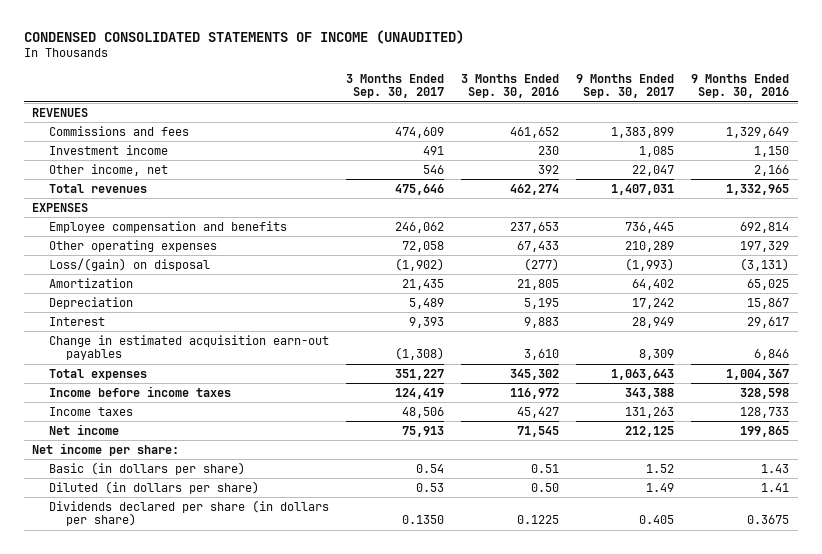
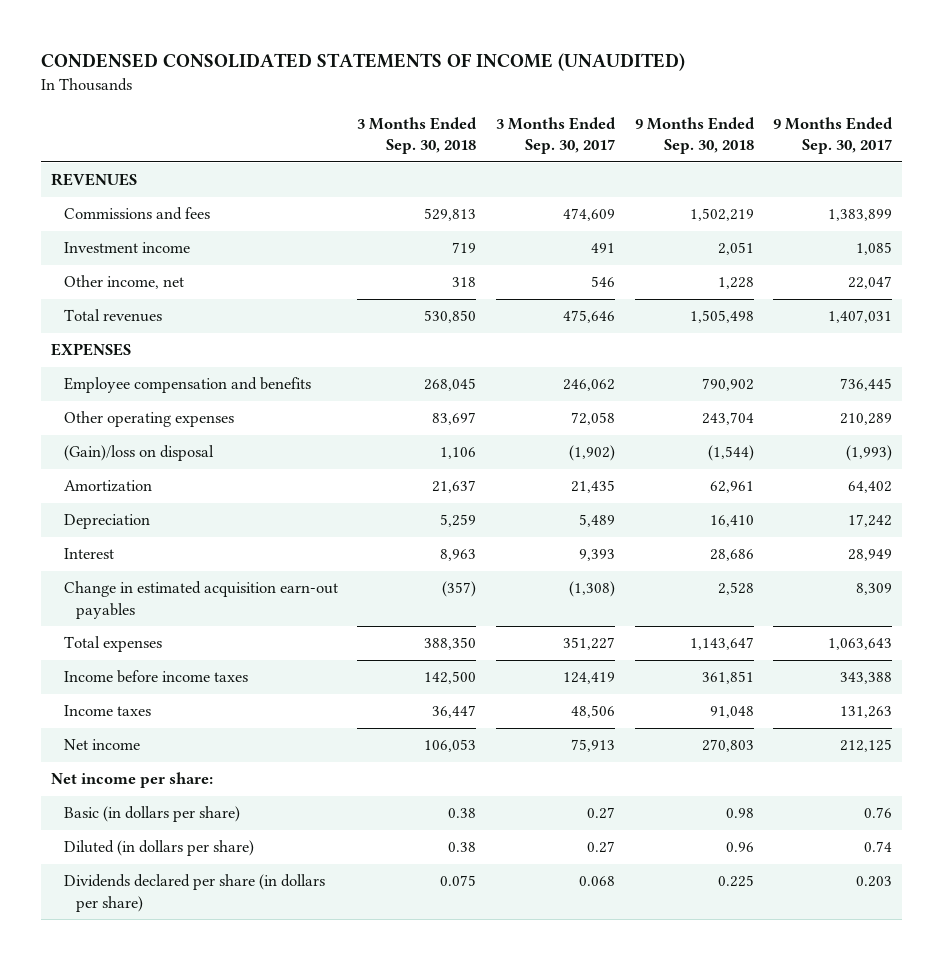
- | 3 Months Ended Sep. 30, 2017 | 3 Months Ended Sep. 30, 2016 | 9 Months Ended Sep. 30, 2017 | 9 Months Ended Sep. 30, 2016
+ | 3 Months Ended Sep. 30, 2018 | 3 Months Ended Sep. 30, 2017 | 9 Months Ended Sep. 30, 2018 | 9 Months Ended Sep. 30, 2017
- Loss/(gain) on disposal | (1,902) | (277) | (1,993) | (3,131)
+ (Gain)/loss on disposal | 1,106 | (1,902) | (1,544) | (1,993)
- Basic (in dollars per share) | 0.54 | 0.51 | 1.52 | 1.43
- Diluted (in dollars per share) | 0.53 | 0.50 | 1.49 | 1.41
- Dividends declared per share (in dollars per share) | 0.1350 | 0.1225 | 0.405 | 0.3675
+ Basic (in dollars per share) | 0.38 | 0.27 | 0.98 | 0.76
+ Diluted (in dollars per share) | 0.38 | 0.27 | 0.96 | 0.74
+ Dividends declared per share (in dollars per share) | 0.075 | 0.068 | 0.225 | 0.203

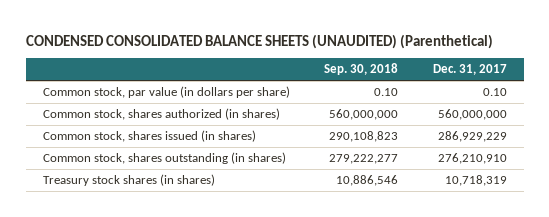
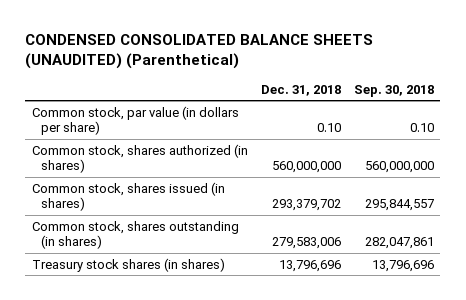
- | Sep. 30, 2018 | Dec. 31, 2017
+ | Dec. 31, 2018 | Sep. 30, 2018
- Common stock, shares issued (in shares) | 290,108,823 | 286,929,229
- Common stock, shares outstanding (in shares) | 279,222,277 | 276,210,910
- Treasury stock shares (in shares) | 10,886,546 | 10,718,319
+ Common stock, shares issued (in shares) | 293,379,702 | 295,844,557
+ Common stock, shares outstanding (in shares) | 279,583,006 | 282,047,861
+ Treasury stock shares (in shares) | 13,796,696 | 13,796,696

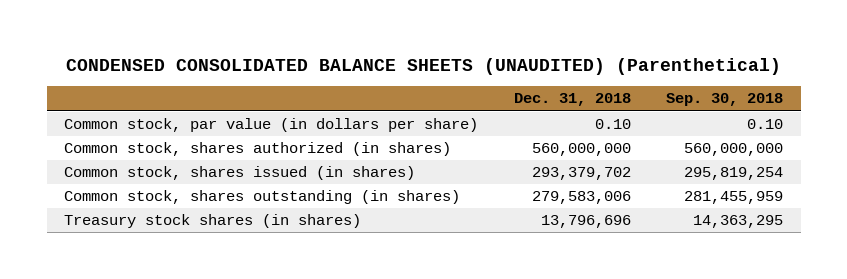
- Common stock, shares issued (in shares) | 293,379,702 | 295,844,557
- Common stock, shares outstanding (in shares) | 279,583,006 | 282,047,861
- Treasury stock shares (in shares) | 13,796,696 | 13,796,696
+ Common stock, shares issued (in shares) | 293,379,702 | 295,819,254
+ Common stock, shares outstanding (in shares) | 279,583,006 | 281,455,959
+ Treasury stock shares (in shares) | 13,796,696 | 14,363,295

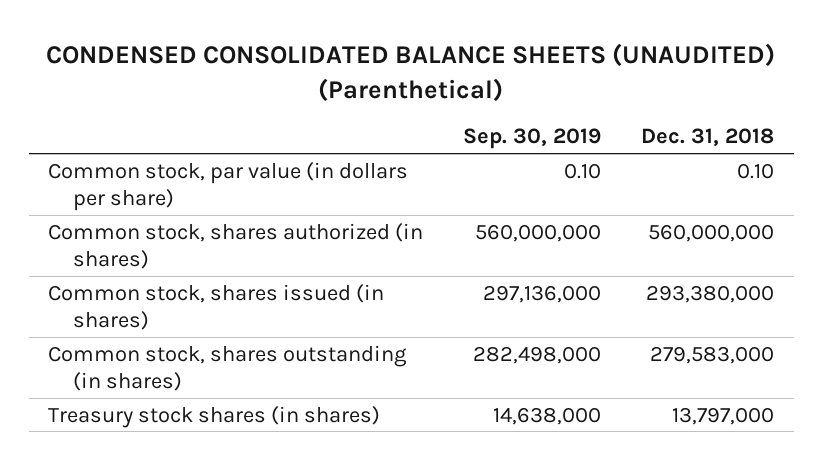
- | Dec. 31, 2018 | Sep. 30, 2018
+ | Sep. 30, 2019 | Dec. 31, 2018
- Common stock, shares issued (in shares) | 293,379,702 | 295,819,254
- Common stock, shares outstanding (in shares) | 279,583,006 | 281,455,959
- Treasury stock shares (in shares) | 13,796,696 | 14,363,295
+ Common stock, shares issued (in shares) | 297,136,000 | 293,380,000
+ Common stock, shares outstanding (in shares) | 282,498,000 | 279,583,000
+ Treasury stock shares (in shares) | 14,638,000 | 13,797,000

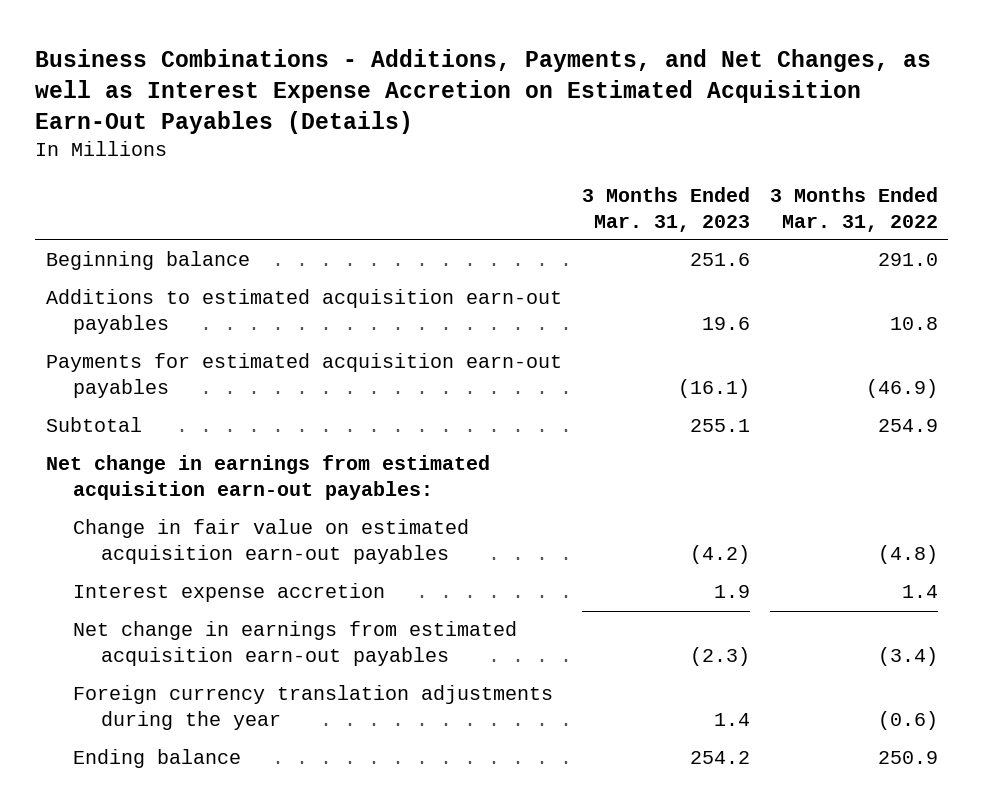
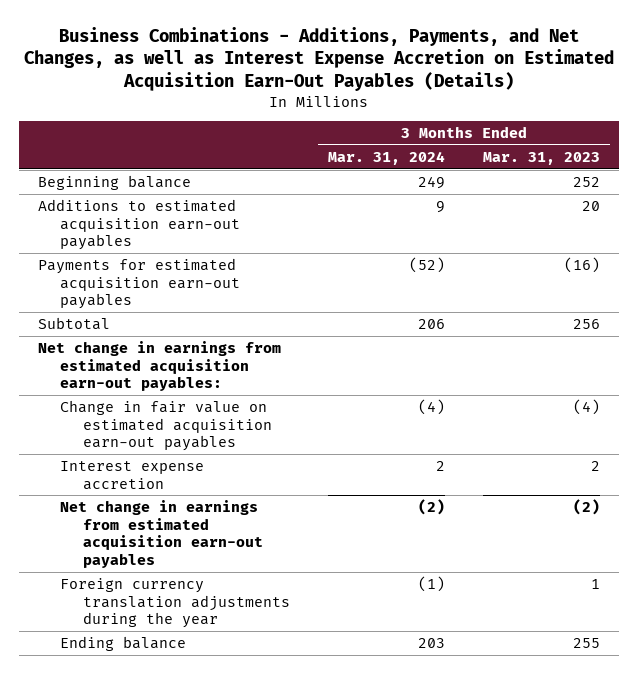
- | 3 Months Ended Mar. 31, 2023 | 3 Months Ended Mar. 31, 2022
+ | 3 Months Ended Mar. 31, 2024 | 3 Months Ended Mar. 31, 2023
- Beginning balance | 251.6 | 291.0
- Additions to estimated acquisition earn-out payables | 19.6 | 10.8
- Payments for estimated acquisition earn-out payables | (16.1) | (46.9)
- Subtotal | 255.1 | 254.9
+ Beginning balance | 249 | 252
+ Additions to estimated acquisition earn-out payables | 9 | 20
+ Payments for estimated acquisition earn-out payables | (52) | (16)
+ Subtotal | 206 | 256
- Change in fair value on estimated acquisition earn-out payables | (4.2) | (4.8)
- Interest expense accretion | 1.9 | 1.4
- Net change in earnings from estimated acquisition earn-out payables | (2.3) | (3.4)
- Foreign currency translation adjustments during the year | 1.4 | (0.6)
- Ending balance | 254.2 | 250.9
+ Change in fair value on estimated acquisition earn-out payables | (4) | (4)
+ Interest expense accretion | 2 | 2
+ Net change in earnings from estimated acquisition earn-out payables | (2) | (2)
+ Foreign currency translation adjustments during the year | (1) | 1
+ Ending balance | 203 | 255

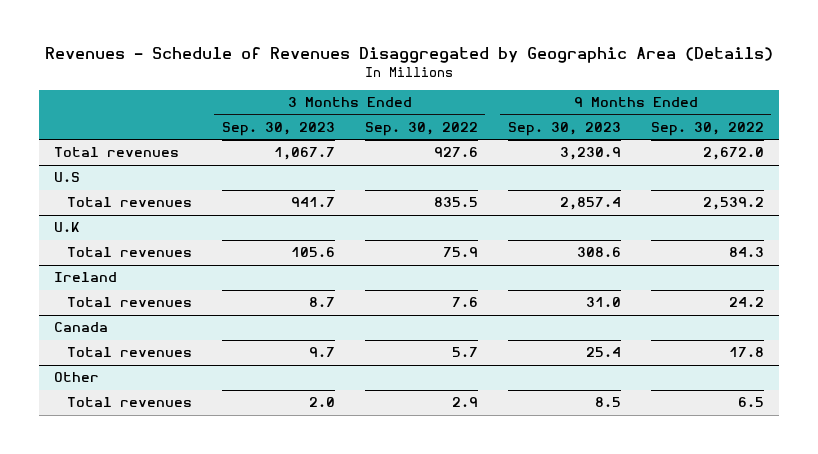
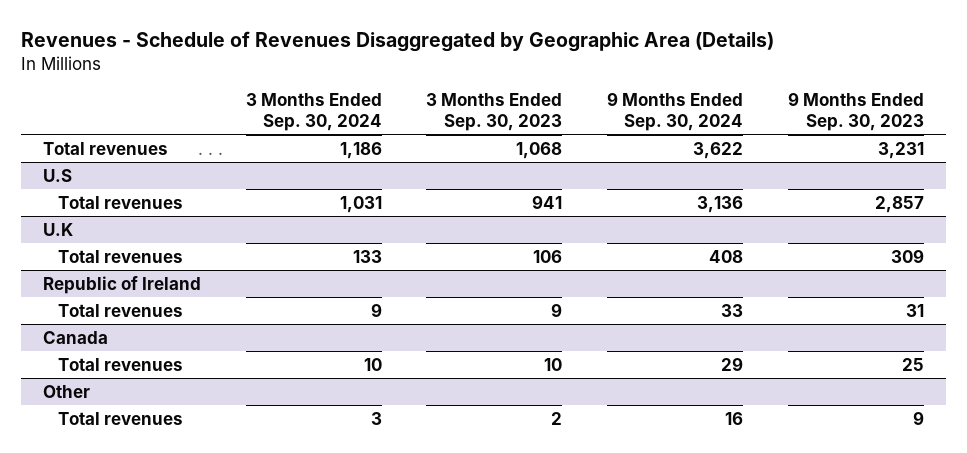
- | 3 Months Ended Sep. 30, 2023 | 3 Months Ended Sep. 30, 2022 | 9 Months Ended Sep. 30, 2023 | 9 Months Ended Sep. 30, 2022
+ | 3 Months Ended Sep. 30, 2024 | 3 Months Ended Sep. 30, 2023 | 9 Months Ended Sep. 30, 2024 | 9 Months Ended Sep. 30, 2023
- Total revenues | 1,067.7 | 927.6 | 3,230.9 | 2,672.0
+ Total revenues | 1,186 | 1,068 | 3,622 | 3,231
@ U.S
- Total revenues | 941.7 | 835.5 | 2,857.4 | 2,539.2
+ Total revenues | 1,031 | 941 | 3,136 | 2,857
@ U.K
- Total revenues | 105.6 | 75.9 | 308.6 | 84.3
- Ireland
- Total revenues | 8.7 | 7.6 | 31.0 | 24.2
@ U.K
+ Total revenues | 133 | 106 | 408 | 309
+ Republic of Ireland
+ Total revenues | 9 | 9 | 33 | 31
@ Canada
- Total revenues | 9.7 | 5.7 | 25.4 | 17.8
+ Total revenues | 10 | 10 | 29 | 25
@ Other
- Total revenues | 2.0 | 2.9 | 8.5 | 6.5
+ Total revenues | 3 | 2 | 16 | 9

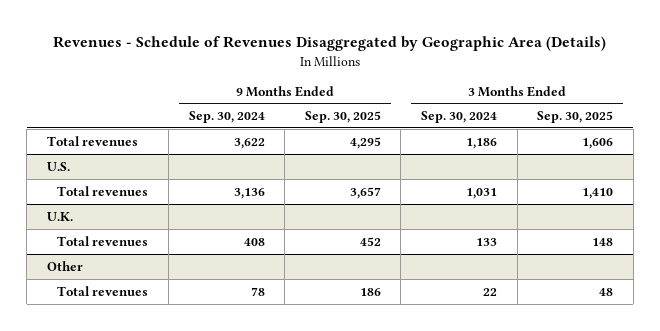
- | 3 Months Ended Sep. 30, 2024 | 3 Months Ended Sep. 30, 2023 | 9 Months Ended Sep. 30, 2024 | 9 Months Ended Sep. 30, 2023
+ | 9 Months Ended Sep. 30, 2024 | 9 Months Ended Sep. 30, 2025 | 3 Months Ended Sep. 30, 2024 | 3 Months Ended Sep. 30, 2025
- U.S
+ U.S.
- U.K
+ U.K.
- Republic of Ireland
- Total revenues | 9 | 9 | 33 | 31
- Canada
- Total revenues | 10 | 10 | 29 | 25
@ Other
- Total revenues | 3 | 2 | 16 | 9
+ Total revenues | 78 | 186 | 22 | 48

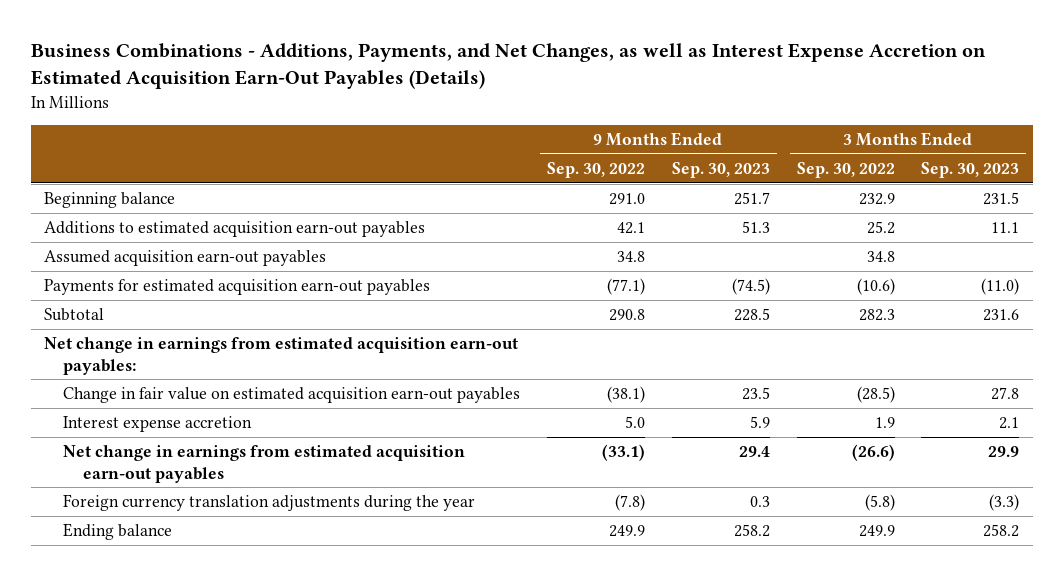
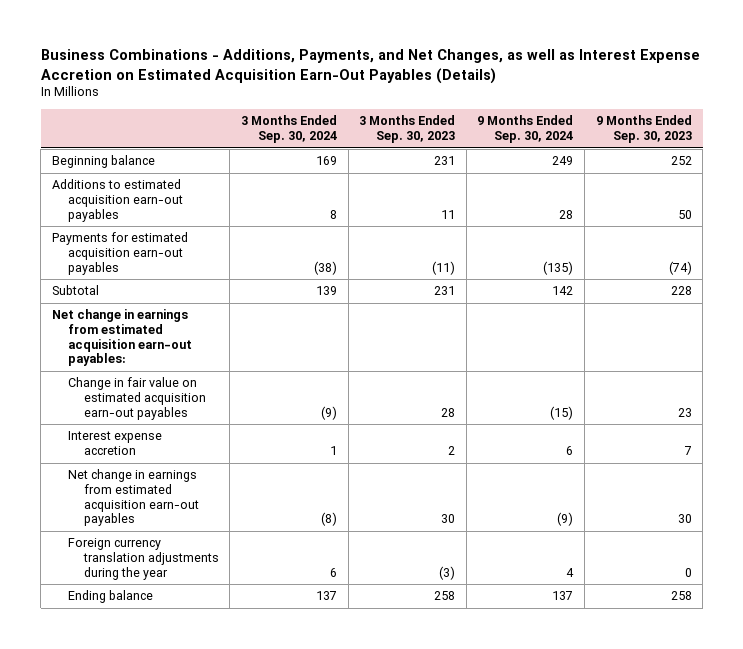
- | 9 Months Ended Sep. 30, 2022 | 9 Months Ended Sep. 30, 2023 | 3 Months Ended Sep. 30, 2022 | 3 Months Ended Sep. 30, 2023
+ | 3 Months Ended Sep. 30, 2024 | 3 Months Ended Sep. 30, 2023 | 9 Months Ended Sep. 30, 2024 | 9 Months Ended Sep. 30, 2023
- Beginning balance | 291.0 | 251.7 | 232.9 | 231.5
- Additions to estimated acquisition earn-out payables | 42.1 | 51.3 | 25.2 | 11.1
- Assumed acquisition earn-out payables | 34.8 | | 34.8 |
- Payments for estimated acquisition earn-out payables | (77.1) | (74.5) | (10.6) | (11.0)
- Subtotal | 290.8 | 228.5 | 282.3 | 231.6
+ Beginning balance | 169 | 231 | 249 | 252
+ Additions to estimated acquisition earn-out payables | 8 | 11 | 28 | 50
+ Payments for estimated acquisition earn-out payables | (38) | (11) | (135) | (74)
+ Subtotal | 139 | 231 | 142 | 228
- Change in fair value on estimated acquisition earn-out payables | (38.1) | 23.5 | (28.5) | 27.8
- Interest expense accretion | 5.0 | 5.9 | 1.9 | 2.1
- Net change in earnings from estimated acquisition earn-out payables | (33.1) | 29.4 | (26.6) | 29.9
- Foreign currency translation adjustments during the year | (7.8) | 0.3 | (5.8) | (3.3)
- Ending balance | 249.9 | 258.2 | 249.9 | 258.2
+ Change in fair value on estimated acquisition earn-out payables | (9) | 28 | (15) | 23
+ Interest expense accretion | 1 | 2 | 6 | 7
+ Net change in earnings from estimated acquisition earn-out payables | (8) | 30 | (9) | 30
+ Foreign currency translation adjustments during the year | 6 | (3) | 4 | 0
+ Ending balance | 137 | 258 | 137 | 258

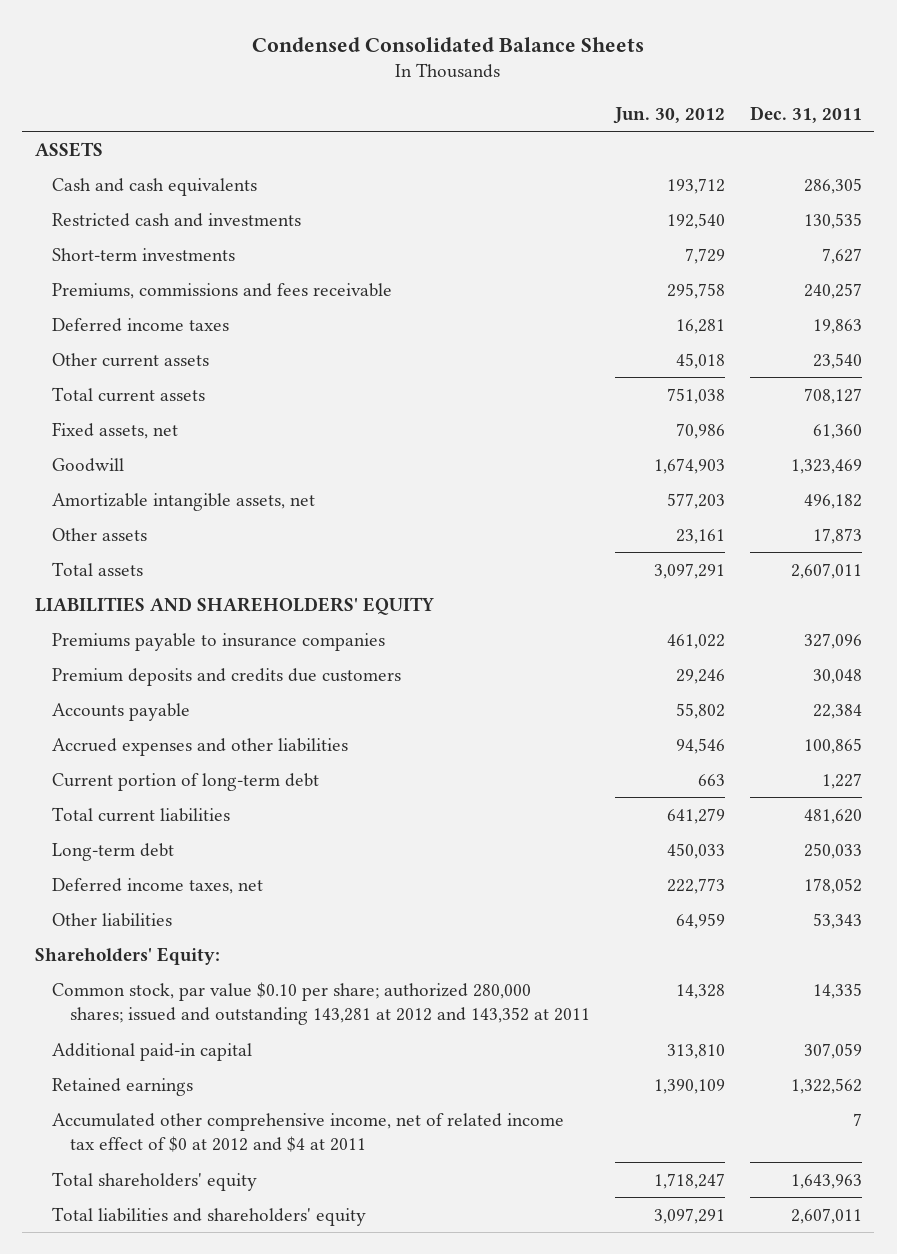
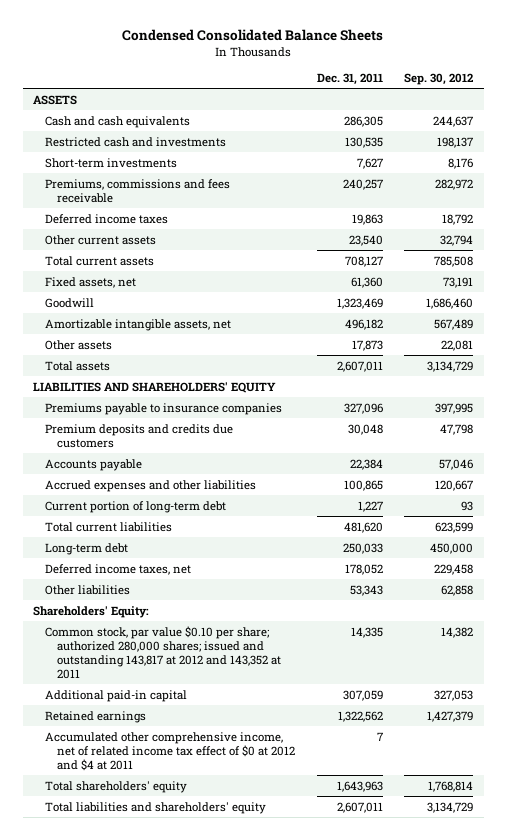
- | Jun. 30, 2012 | Dec. 31, 2011
+ | Dec. 31, 2011 | Sep. 30, 2012
- Common stock, par value $0.10 per share; authorized 280,000 shares; issued and outstanding 143,281 at 2012 and 143,352 at 2011 | 14,328 | 14,335
+ Common stock, par value $0.10 per share; authorized 280,000 shares; issued and outstanding 143,817 at 2012 and 143,352 at 2011 | 14,335 | 14,382

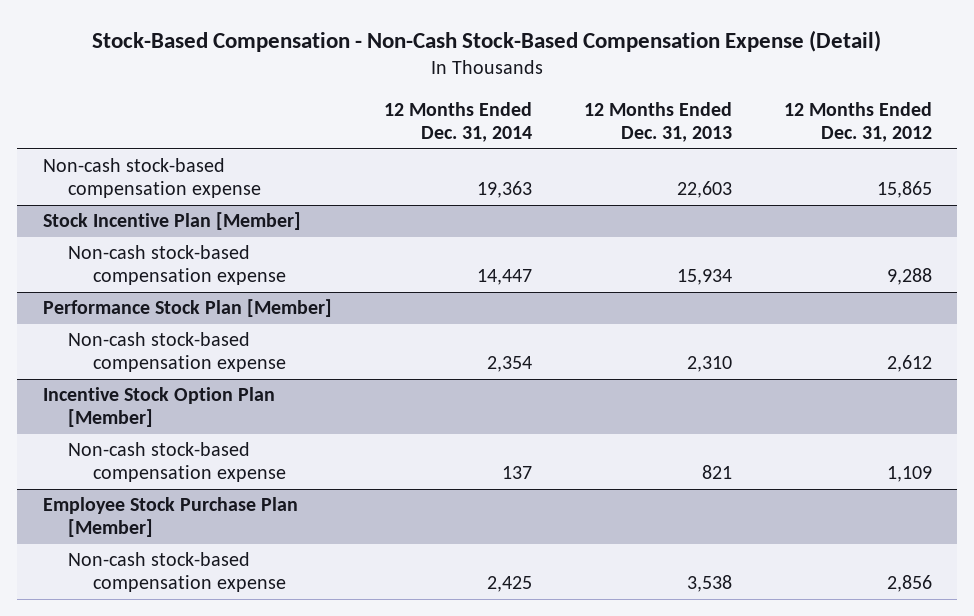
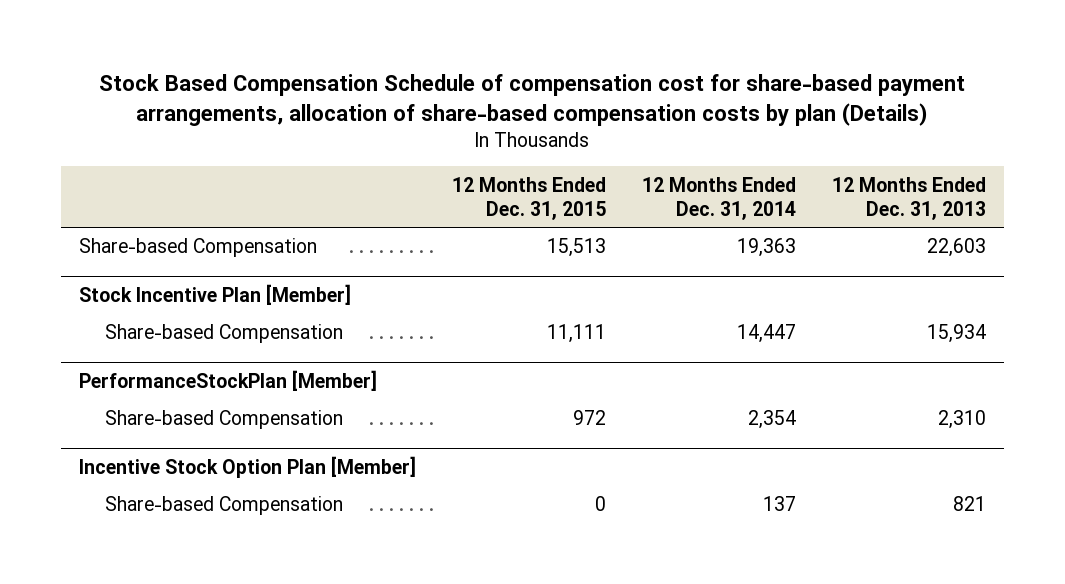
- Stock-Based Compensation - Non-Cash Stock-Based Compensation Expense (Detail)
+ Stock Based Compensation Schedule of compensation cost for share-based payment arrangements, allocation of share-based compensation costs by plan (Details)
- | 12 Months Ended Dec. 31, 2014 | 12 Months Ended Dec. 31, 2013 | 12 Months Ended Dec. 31, 2012
+ | 12 Months Ended Dec. 31, 2015 | 12 Months Ended Dec. 31, 2014 | 12 Months Ended Dec. 31, 2013
- Non-cash stock-based compensation expense | 19,363 | 22,603 | 15,865
+ Share-based Compensation | 15,513 | 19,363 | 22,603
@ Stock Incentive Plan [Member]
- Non-cash stock-based compensation expense | 14,447 | 15,934 | 9,288
- Performance Stock Plan [Member]
- Non-cash stock-based compensation expense | 2,354 | 2,310 | 2,612
@ Stock Incentive Plan [Member]
+ Share-based Compensation | 11,111 | 14,447 | 15,934
+ PerformanceStockPlan [Member]
+ Share-based Compensation | 972 | 2,354 | 2,310
@ Incentive Stock Option Plan [Member]
- Non-cash stock-based compensation expense | 137 | 821 | 1,109
- Employee Stock Purchase Plan [Member]
- Non-cash stock-based compensation expense | 2,425 | 3,538 | 2,856
@ Incentive Stock Option Plan [Member]
+ Share-based Compensation | 0 | 137 | 821

